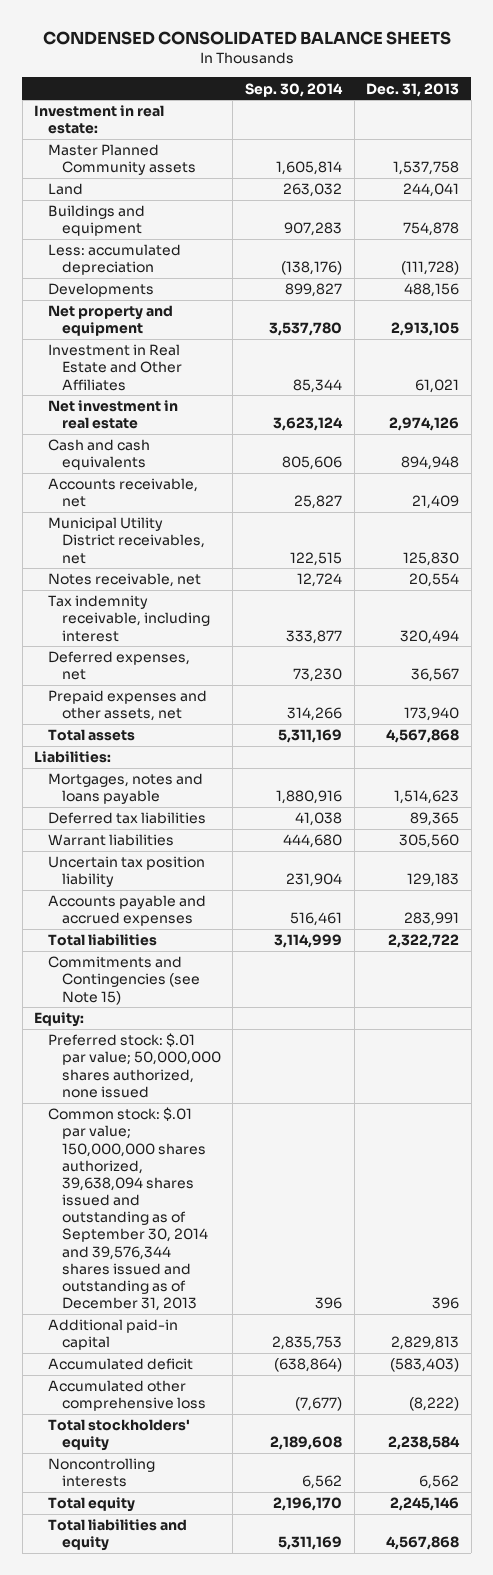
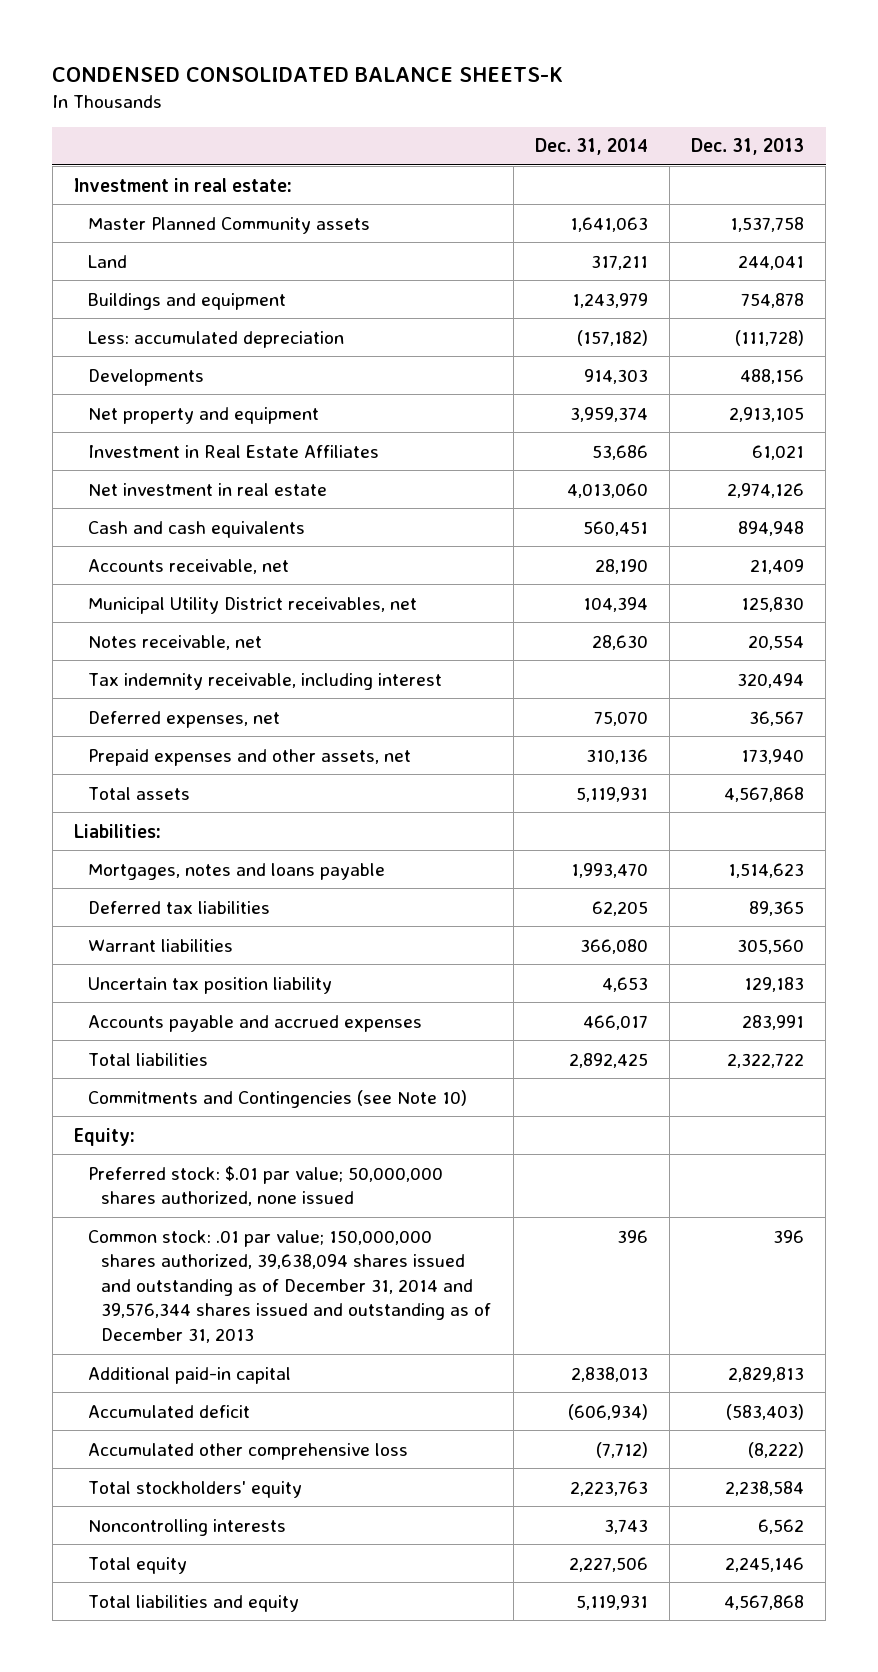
- CONDENSED CONSOLIDATED BALANCE SHEETS
+ CONDENSED CONSOLIDATED BALANCE SHEETS-K
- | Sep. 30, 2014 | Dec. 31, 2013
+ | Dec. 31, 2014 | Dec. 31, 2013
- Investment in Real Estate and Other Affiliates | 85,344 | 61,021
+ Investment in Real Estate Affiliates | 53,686 | 61,021
- Commitments and Contingencies (see Note 15)
+ Commitments and Contingencies (see Note 10)
- Common stock: $.01 par value; 150,000,000 shares authorized, 39,638,094 shares issued and outstanding as of September 30, 2014 and 39,576,344 shares issued and outstanding as of December 31, 2013 | 396 | 396
+ Common stock: .01 par value; 150,000,000 shares authorized, 39,638,094 shares issued and outstanding as of December 31, 2014 and 39,576,344 shares issued and outstanding as of December 31, 2013 | 396 | 396

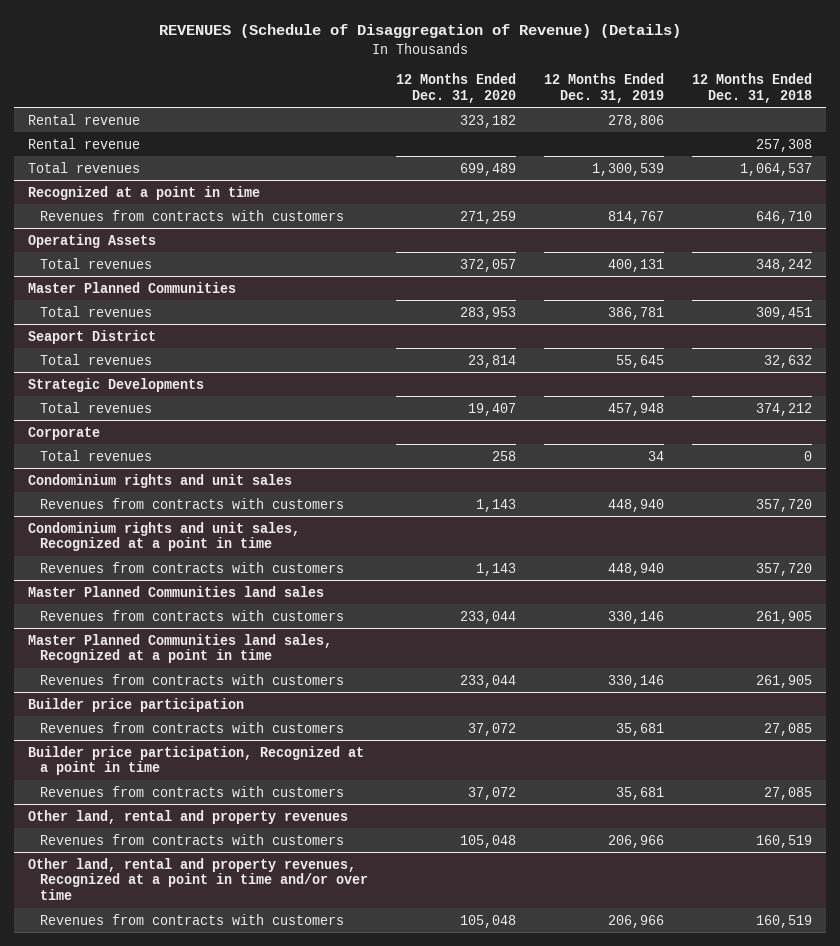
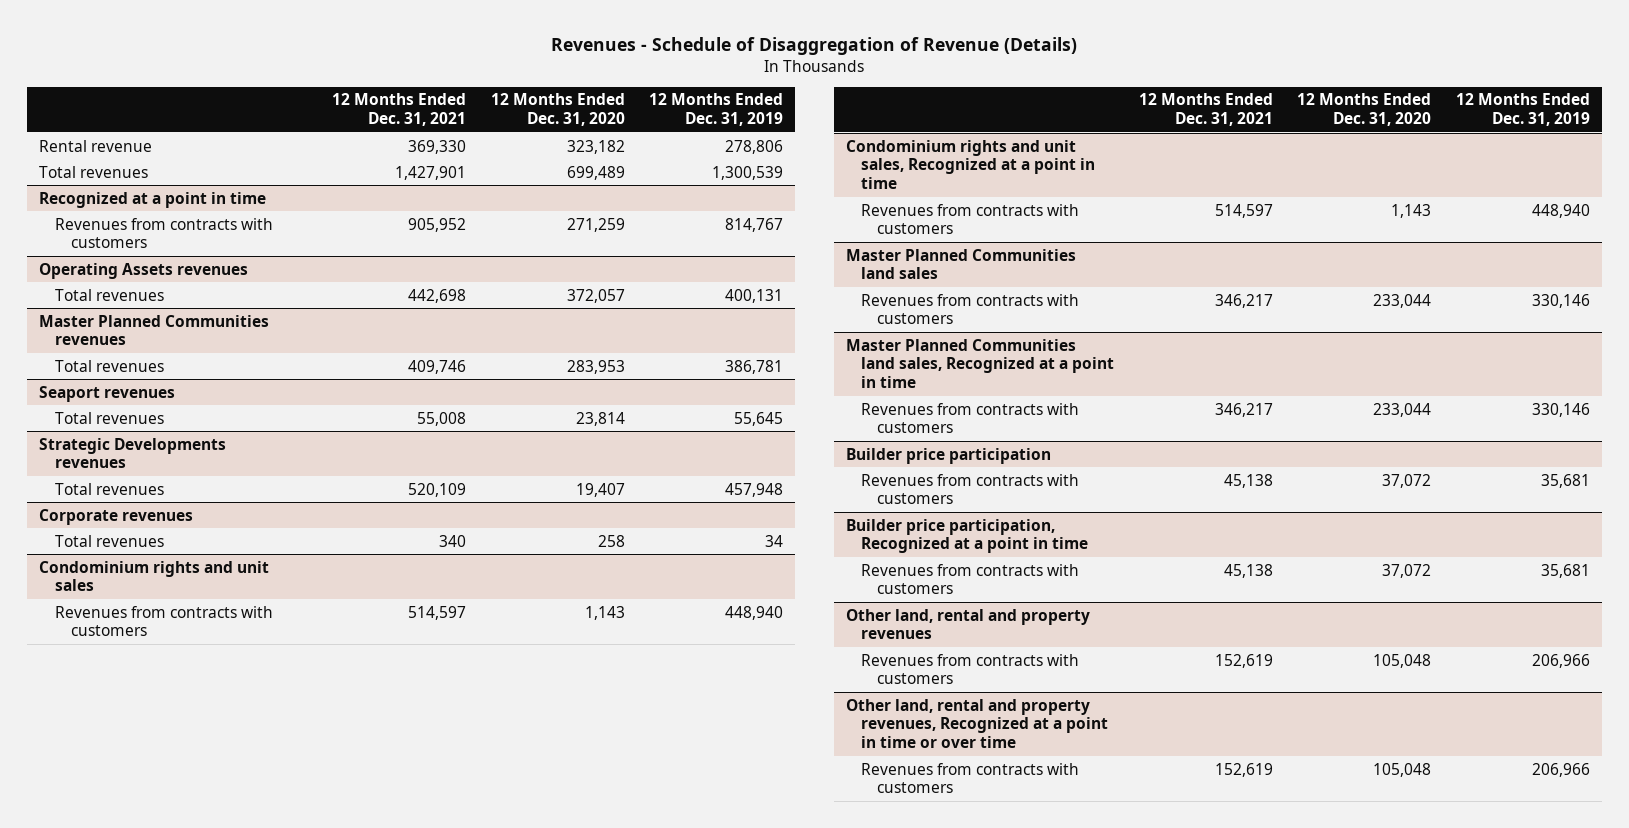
- REVENUES (Schedule of Disaggregation of Revenue) (Details)
+ Revenues - Schedule of Disaggregation of Revenue (Details)
- | 12 Months Ended Dec. 31, 2020 | 12 Months Ended Dec. 31, 2019 | 12 Months Ended Dec. 31, 2018
+ | 12 Months Ended Dec. 31, 2021 | 12 Months Ended Dec. 31, 2020 | 12 Months Ended Dec. 31, 2019
- Rental revenue | | | 257,308
- Operating Assets
+ Operating Assets revenues
- Master Planned Communities
+ Master Planned Communities revenues
- Seaport District
+ Seaport revenues
- Strategic Developments
+ Strategic Developments revenues
- Corporate
+ Corporate revenues
- Other land, rental and property revenues, Recognized at a point in time and/or over time
+ Other land, rental and property revenues, Recognized at a point in time or over time

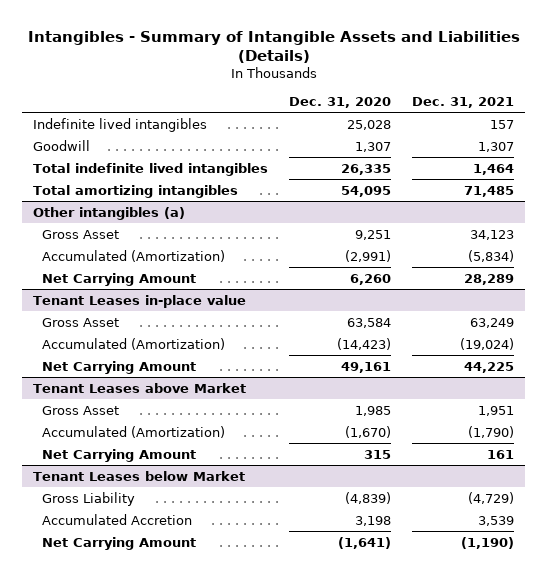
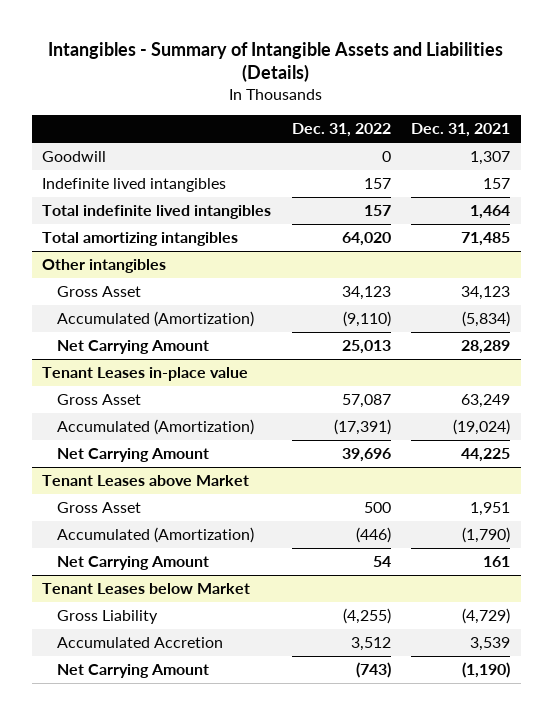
- | Dec. 31, 2020 | Dec. 31, 2021
+ | Dec. 31, 2022 | Dec. 31, 2021
moved down: Indefinite lived intangibles | 157 | 157
- Other intangibles (a)
+ Other intangibles

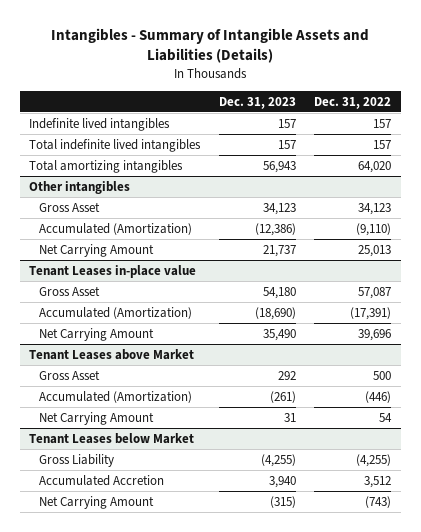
- | Dec. 31, 2022 | Dec. 31, 2021
+ | Dec. 31, 2023 | Dec. 31, 2022
- Goodwill | 0 | 1,307

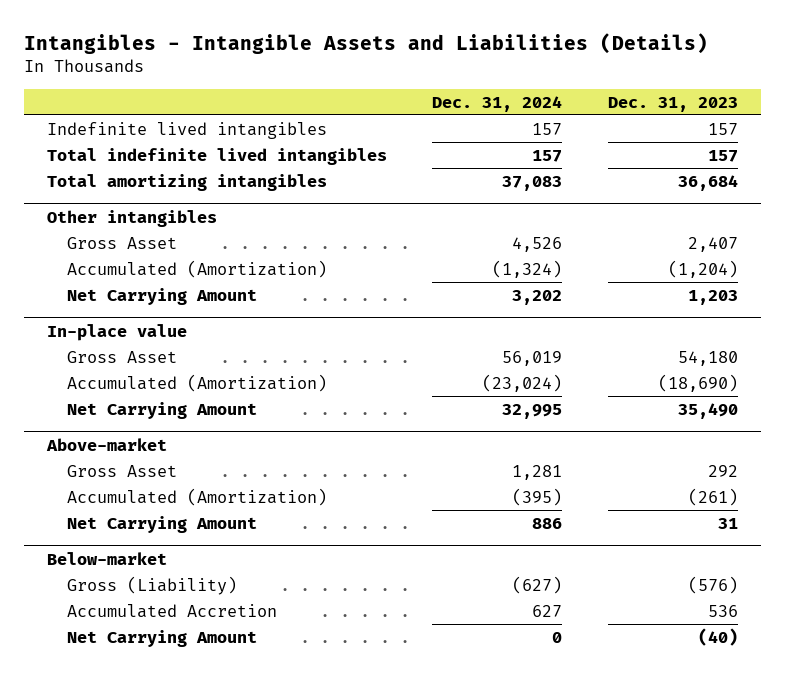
- Intangibles - Summary of Intangible Assets and Liabilities (Details)
+ Intangibles - Intangible Assets and Liabilities (Details)
- | Dec. 31, 2023 | Dec. 31, 2022
+ | Dec. 31, 2024 | Dec. 31, 2023
- Total amortizing intangibles | 56,943 | 64,020
+ Total amortizing intangibles | 37,083 | 36,684
@ Other intangibles
- Gross Asset | 34,123 | 34,123
- Accumulated (Amortization) | (12,386) | (9,110)
- Net Carrying Amount | 21,737 | 25,013
- Tenant Leases in-place value
@ Other intangibles
+ Gross Asset | 4,526 | 2,407
+ Accumulated (Amortization) | (1,324) | (1,204)
+ Net Carrying Amount | 3,202 | 1,203
+ In-place value
- Tenant Leases above Market
+ Above-market
- Tenant Leases below Market
- Gross Liability | (4,255) | (4,255)
- Accumulated Accretion | 3,940 | 3,512
- Net Carrying Amount | (315) | (743)
+ Below-market
+ Gross (Liability) | (627) | (576)
+ Accumulated Accretion | 627 | 536
+ Net Carrying Amount | 0 | (40)

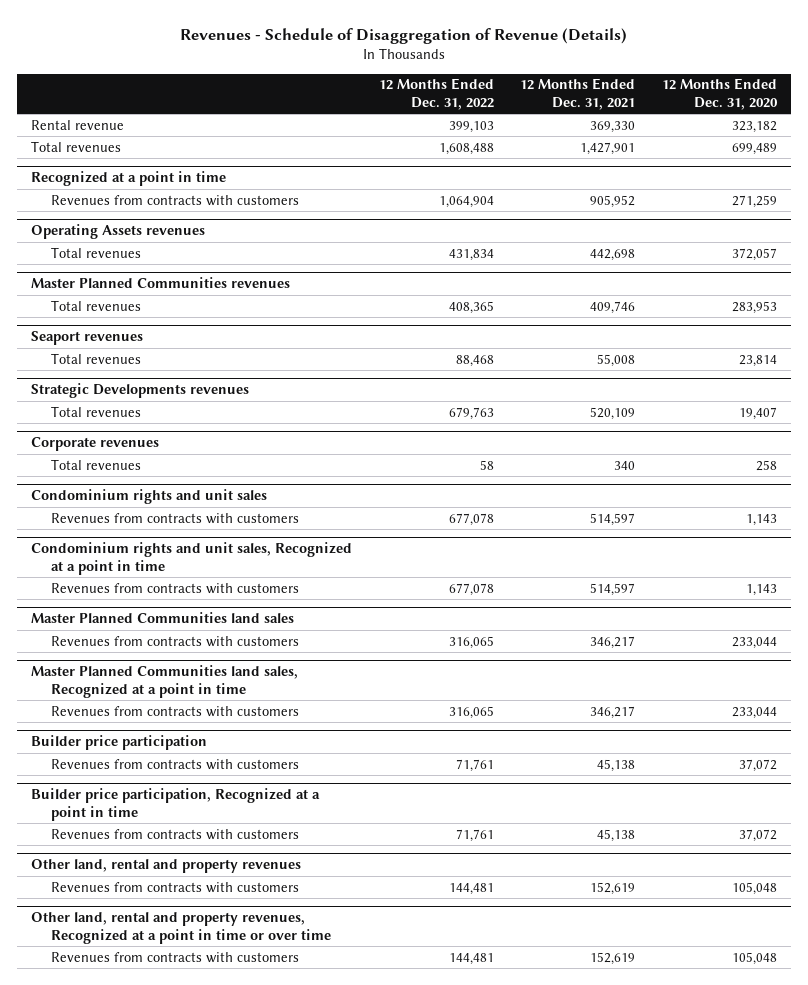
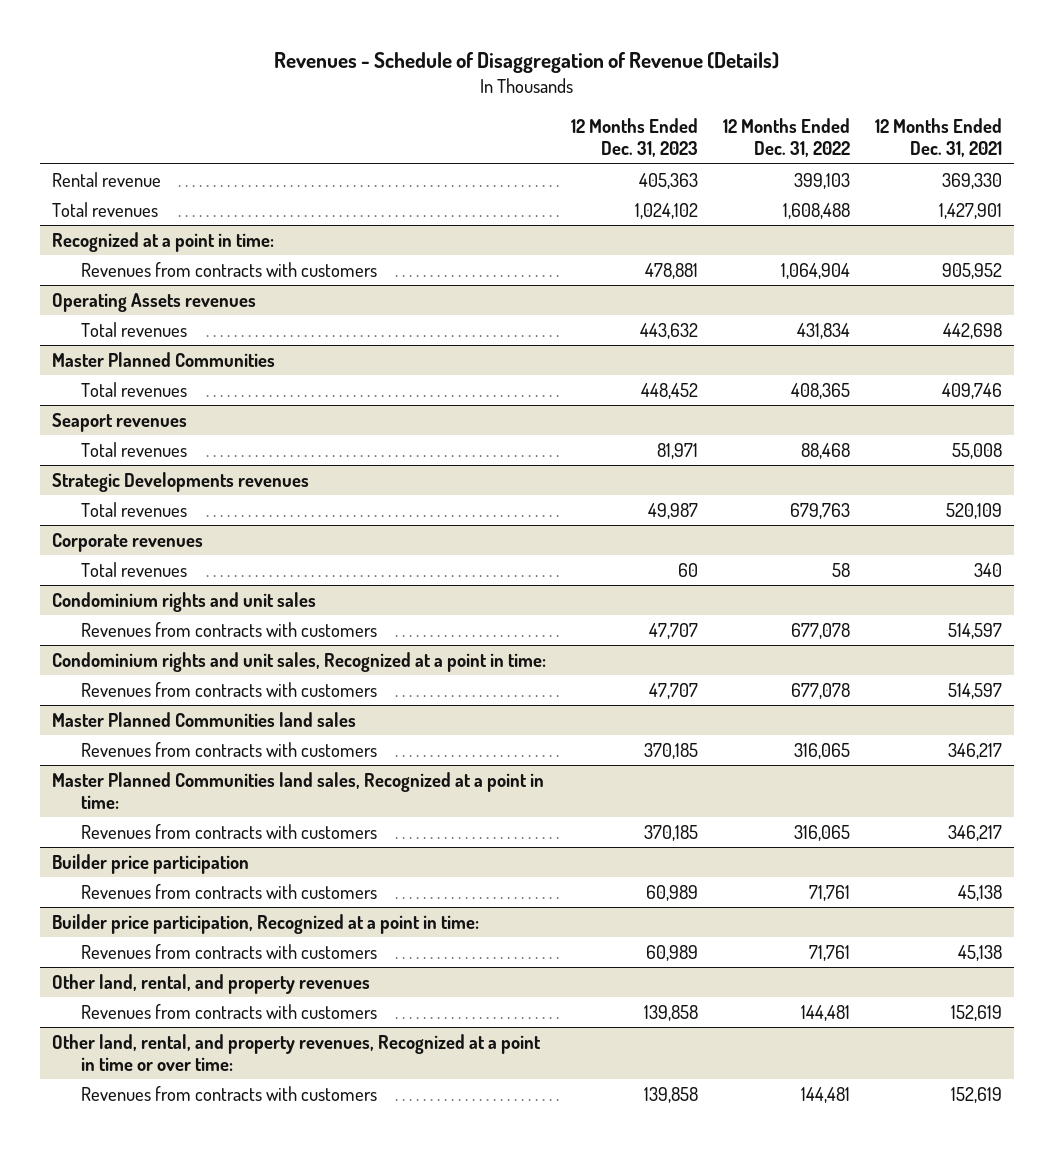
- | 12 Months Ended Dec. 31, 2022 | 12 Months Ended Dec. 31, 2021 | 12 Months Ended Dec. 31, 2020
+ | 12 Months Ended Dec. 31, 2023 | 12 Months Ended Dec. 31, 2022 | 12 Months Ended Dec. 31, 2021
- Recognized at a point in time
+ Recognized at a point in time:
- Master Planned Communities revenues
+ Master Planned Communities
- Condominium rights and unit sales, Recognized at a point in time
+ Condominium rights and unit sales, Recognized at a point in time:
- Master Planned Communities land sales, Recognized at a point in time
+ Master Planned Communities land sales, Recognized at a point in time:
- Builder price participation, Recognized at a point in time
+ Builder price participation, Recognized at a point in time:
- Other land, rental and property revenues
+ Other land, rental, and property revenues
- Other land, rental and property revenues, Recognized at a point in time or over time
+ Other land, rental, and property revenues, Recognized at a point in time or over time:

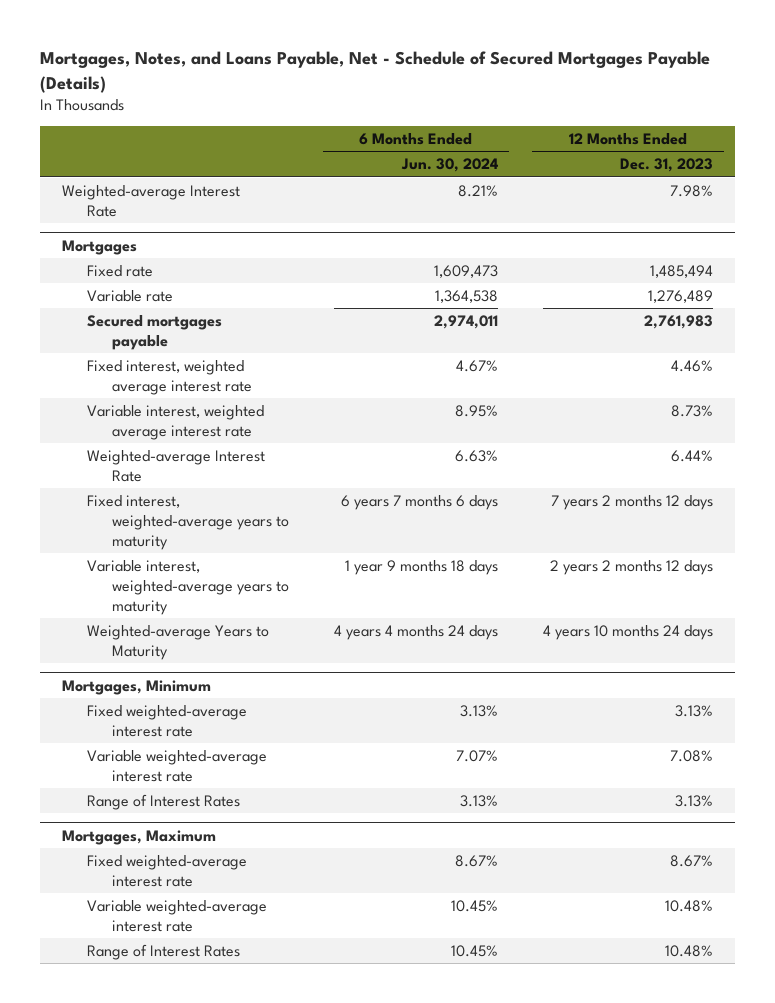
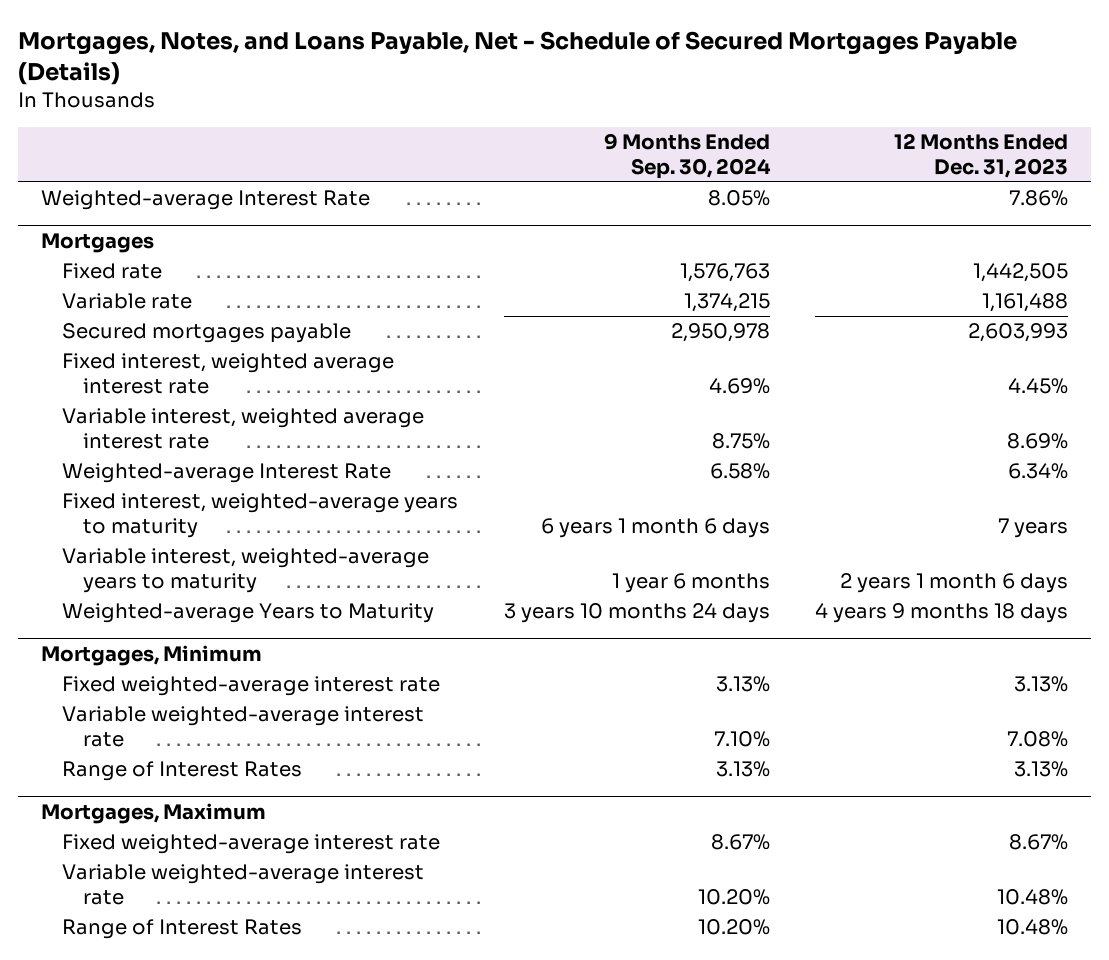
- | 6 Months Ended Jun. 30, 2024 | 12 Months Ended Dec. 31, 2023
+ | 9 Months Ended Sep. 30, 2024 | 12 Months Ended Dec. 31, 2023
- Weighted-average Interest Rate | 8.21% | 7.98%
+ Weighted-average Interest Rate | 8.05% | 7.86%
@ Mortgages
- Fixed rate | 1,609,473 | 1,485,494
- Variable rate | 1,364,538 | 1,276,489
- Secured mortgages payable | 2,974,011 | 2,761,983
- Fixed interest, weighted average interest rate | 4.67% | 4.46%
- Variable interest, weighted average interest rate | 8.95% | 8.73%
- Weighted-average Interest Rate | 6.63% | 6.44%
- Fixed interest, weighted-average years to maturity | 6 years 7 months 6 days | 7 years 2 months 12 days
- Variable interest, weighted-average years to maturity | 1 year 9 months 18 days | 2 years 2 months 12 days
- Weighted-average Years to Maturity | 4 years 4 months 24 days | 4 years 10 months 24 days
+ Fixed rate | 1,576,763 | 1,442,505
+ Variable rate | 1,374,215 | 1,161,488
+ Secured mortgages payable | 2,950,978 | 2,603,993
+ Fixed interest, weighted average interest rate | 4.69% | 4.45%
+ Variable interest, weighted average interest rate | 8.75% | 8.69%
+ Weighted-average Interest Rate | 6.58% | 6.34%
+ Fixed interest, weighted-average years to maturity | 6 years 1 month 6 days | 7 years
+ Variable interest, weighted-average years to maturity | 1 year 6 months | 2 years 1 month 6 days
+ Weighted-average Years to Maturity | 3 years 10 months 24 days | 4 years 9 months 18 days

